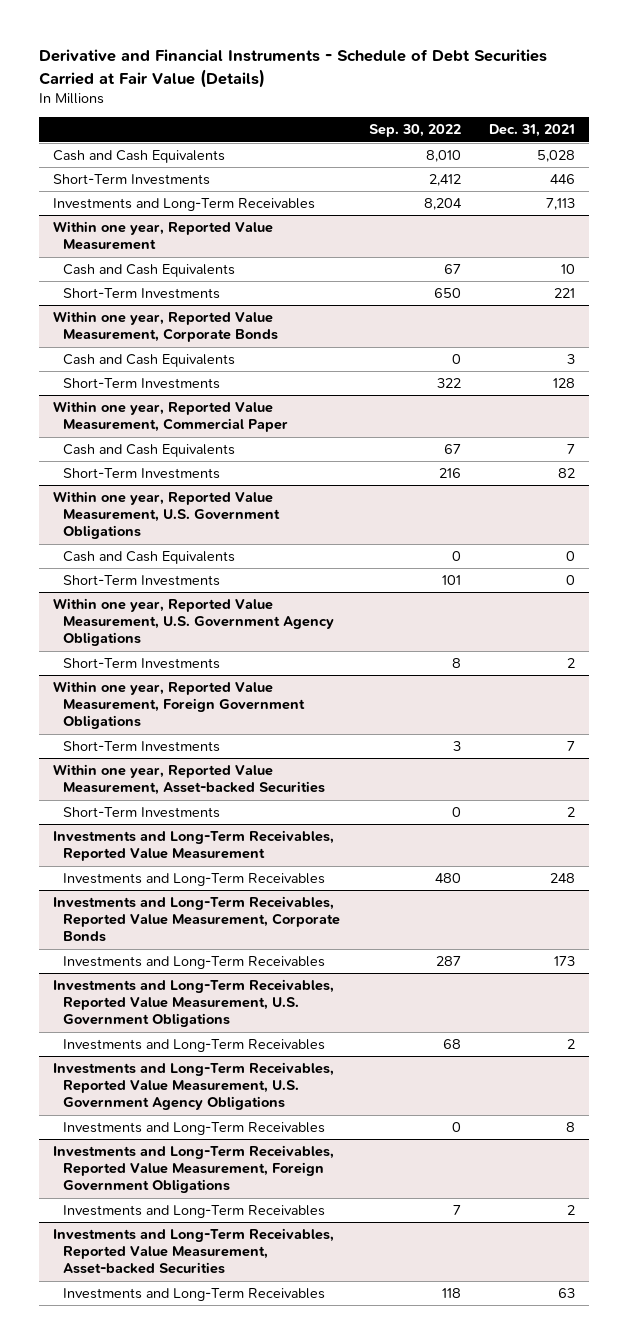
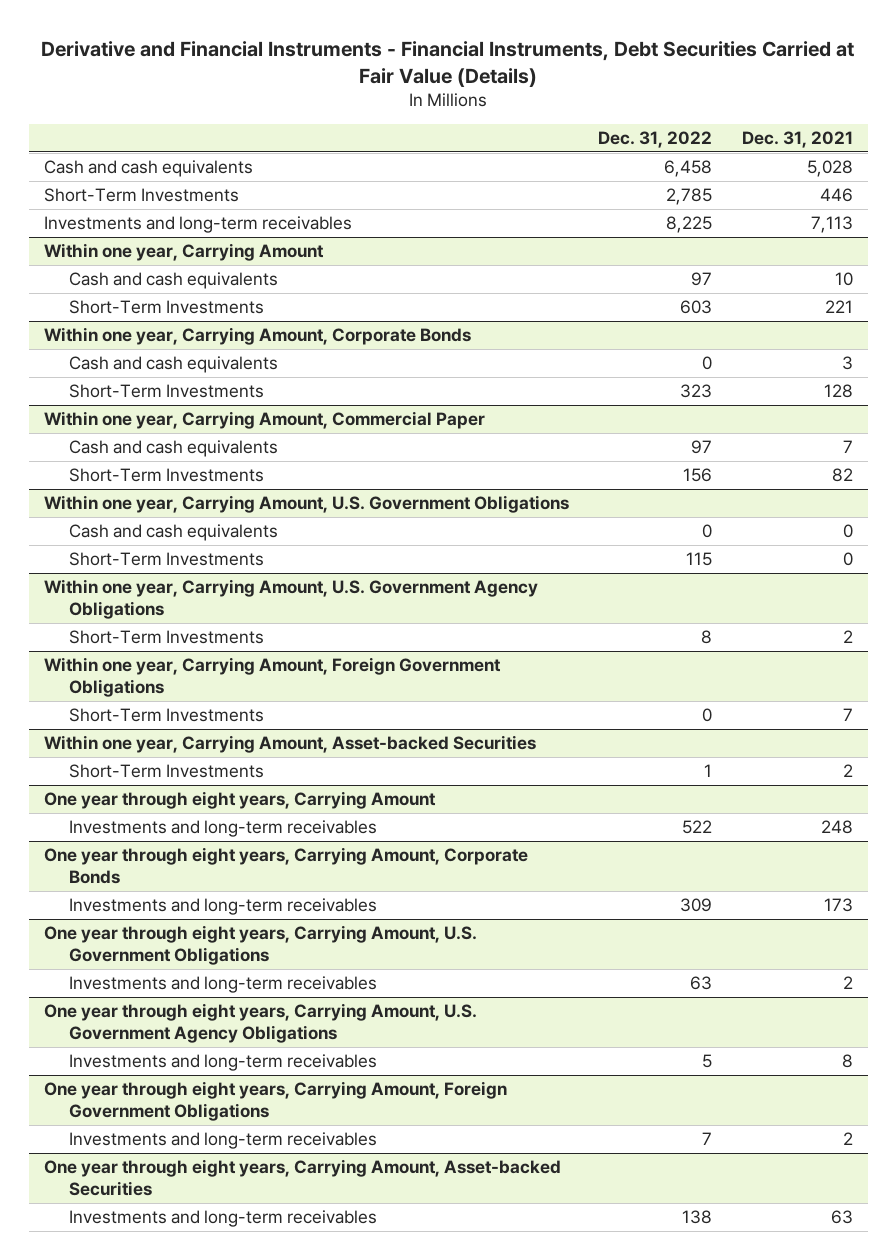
- Derivative and Financial Instruments - Schedule of Debt Securities Carried at Fair Value (Details)
+ Derivative and Financial Instruments - Financial Instruments, Debt Securities Carried at Fair Value (Details)
- | Sep. 30, 2022 | Dec. 31, 2021
+ | Dec. 31, 2022 | Dec. 31, 2021
- Cash and Cash Equivalents | 8,010 | 5,028
+ Cash and cash equivalents | 6,458 | 5,028
- Investments and Long-Term Receivables | 8,204 | 7,113
- Within one year, Reported Value Measurement
- Cash and Cash Equivalents | 67 | 10
+ Investments and long-term receivables | 8,225 | 7,113
+ Within one year, Carrying Amount
+ Cash and cash equivalents | 97 | 10
- Within one year, Reported Value Measurement, Corporate Bonds
- Cash and Cash Equivalents | 0 | 3
+ Within one year, Carrying Amount, Corporate Bonds
+ Cash and cash equivalents | 0 | 3
- Within one year, Reported Value Measurement, Commercial Paper
- Cash and Cash Equivalents | 67 | 7
+ Within one year, Carrying Amount, Commercial Paper
+ Cash and cash equivalents | 97 | 7
- Within one year, Reported Value Measurement, U.S. Government Obligations
- Cash and Cash Equivalents | 0 | 0
+ Within one year, Carrying Amount, U.S. Government Obligations
+ Cash and cash equivalents | 0 | 0
- Within one year, Reported Value Measurement, U.S. Government Agency Obligations
+ Within one year, Carrying Amount, U.S. Government Agency Obligations
- Within one year, Reported Value Measurement, Foreign Government Obligations
+ Within one year, Carrying Amount, Foreign Government Obligations
- Within one year, Reported Value Measurement, Asset-backed Securities
+ Within one year, Carrying Amount, Asset-backed Securities
- Investments and Long-Term Receivables, Reported Value Measurement
- Investments and Long-Term Receivables | 480 | 248
- Investments and Long-Term Receivables, Reported Value Measurement, Corporate Bonds
- Investments and Long-Term Receivables | 287 | 173
- Investments and Long-Term Receivables, Reported Value Measurement, U.S. Government Obligations
- Investments and Long-Term Receivables | 68 | 2
- Investments and Long-Term Receivables, Reported Value Measurement, U.S. Government Agency Obligations
- Investments and Long-Term Receivables | 0 | 8
- Investments and Long-Term Receivables, Reported Value Measurement, Foreign Government Obligations
- Investments and Long-Term Receivables | 7 | 2
- Investments and Long-Term Receivables, Reported Value Measurement, Asset-backed Securities
- Investments and Long-Term Receivables | 118 | 63
+ One year through eight years, Carrying Amount
+ Investments and long-term receivables | 522 | 248
+ One year through eight years, Carrying Amount, Corporate Bonds
+ Investments and long-term receivables | 309 | 173
+ One year through eight years, Carrying Amount, U.S. Government Obligations
+ Investments and long-term receivables | 63 | 2
+ One year through eight years, Carrying Amount, U.S. Government Agency Obligations
+ Investments and long-term receivables | 5 | 8
+ One year through eight years, Carrying Amount, Foreign Government Obligations
+ Investments and long-term receivables | 7 | 2
+ One year through eight years, Carrying Amount, Asset-backed Securities
+ Investments and long-term receivables | 138 | 63

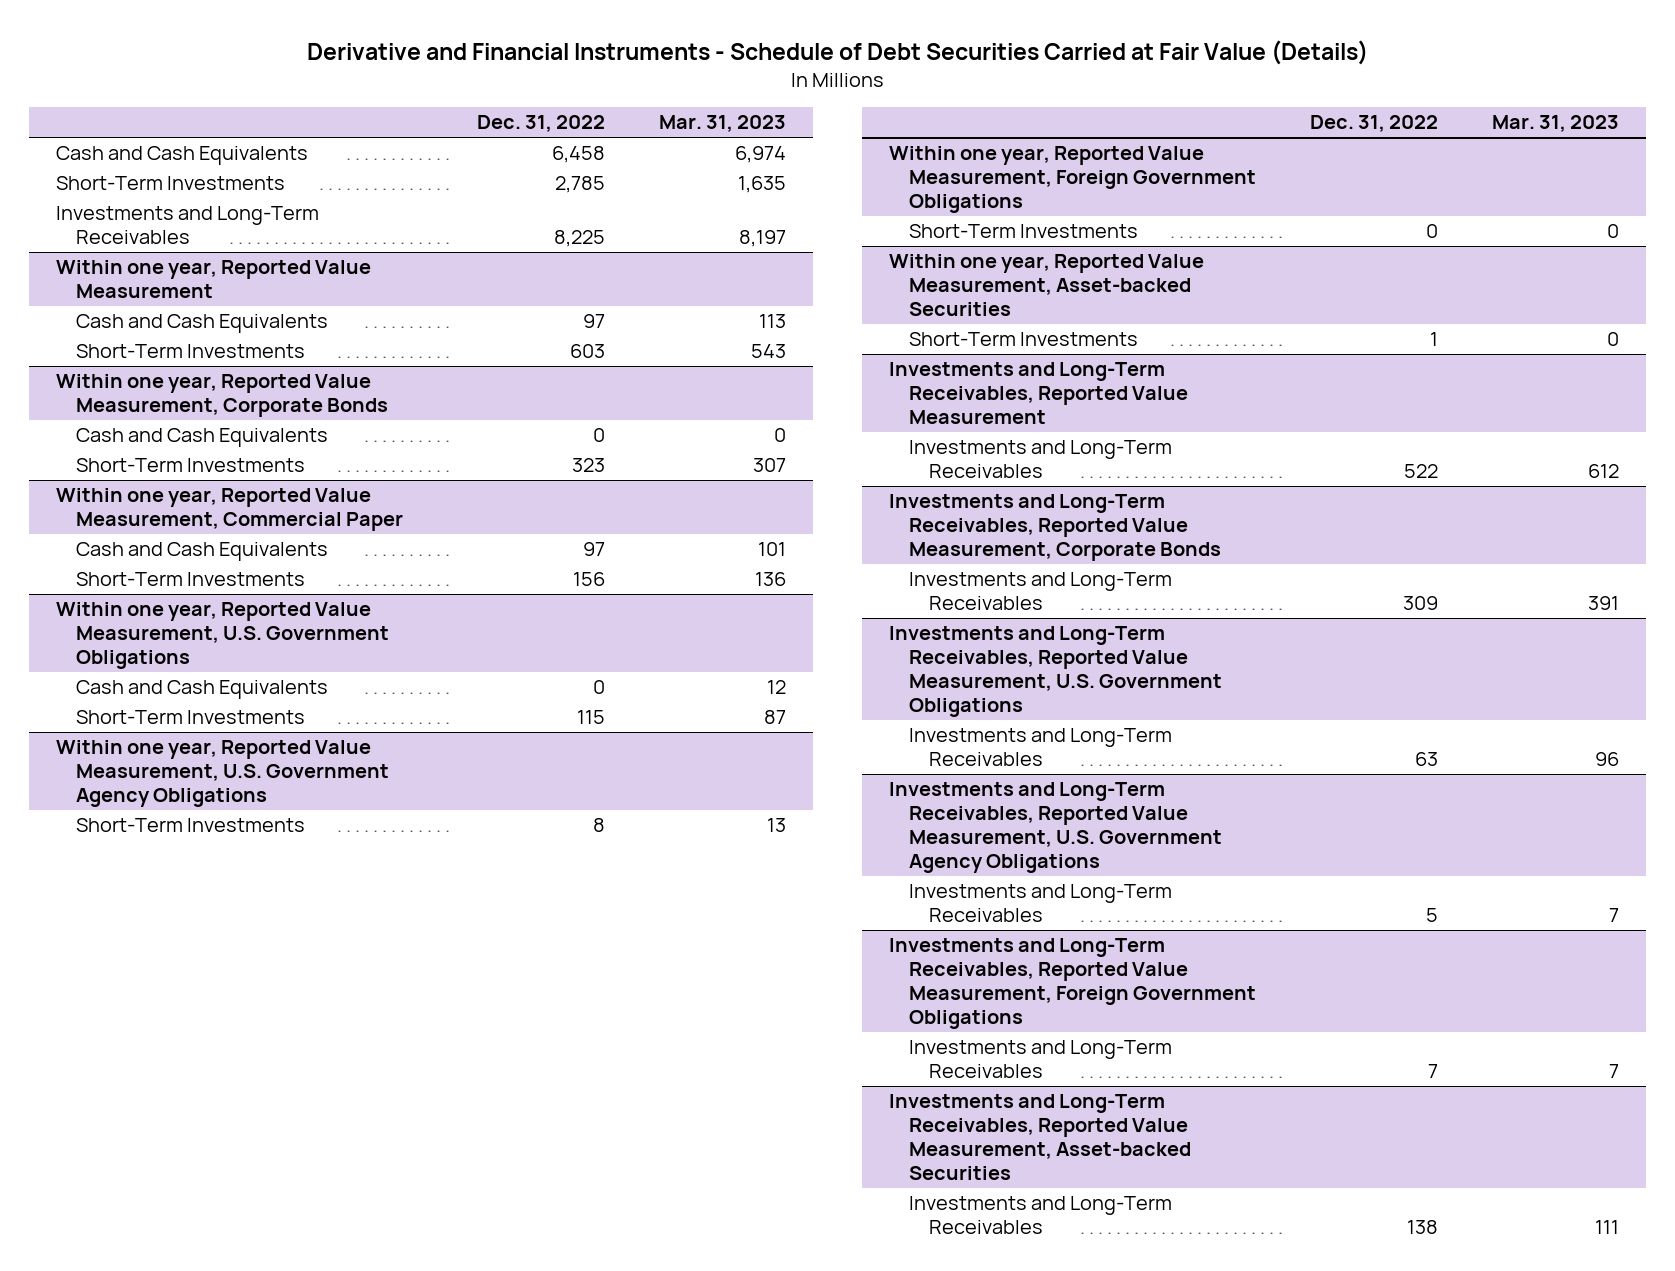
- Derivative and Financial Instruments - Financial Instruments, Debt Securities Carried at Fair Value (Details)
+ Derivative and Financial Instruments - Schedule of Debt Securities Carried at Fair Value (Details)
- | Dec. 31, 2022 | Dec. 31, 2021
+ | Dec. 31, 2022 | Mar. 31, 2023
- Cash and cash equivalents | 6,458 | 5,028
+ Cash and Cash Equivalents | 6,458 | 6,974
- Investments and long-term receivables | 8,225 | 7,113
- Within one year, Carrying Amount
- Cash and cash equivalents | 97 | 10
+ Investments and Long-Term Receivables | 8,225 | 8,197
+ Within one year, Reported Value Measurement
+ Cash and Cash Equivalents | 97 | 113
- Within one year, Carrying Amount, Corporate Bonds
- Cash and cash equivalents | 0 | 3
+ Within one year, Reported Value Measurement, Corporate Bonds
+ Cash and Cash Equivalents | 0 | 0
- Within one year, Carrying Amount, Commercial Paper
- Cash and cash equivalents | 97 | 7
+ Within one year, Reported Value Measurement, Commercial Paper
+ Cash and Cash Equivalents | 97 | 101
- Within one year, Carrying Amount, U.S. Government Obligations
- Cash and cash equivalents | 0 | 0
+ Within one year, Reported Value Measurement, U.S. Government Obligations
+ Cash and Cash Equivalents | 0 | 12
- Within one year, Carrying Amount, U.S. Government Agency Obligations
+ Within one year, Reported Value Measurement, U.S. Government Agency Obligations
- Within one year, Carrying Amount, Foreign Government Obligations
+ Within one year, Reported Value Measurement, Foreign Government Obligations
- Within one year, Carrying Amount, Asset-backed Securities
+ Within one year, Reported Value Measurement, Asset-backed Securities
- One year through eight years, Carrying Amount
- Investments and long-term receivables | 522 | 248
- One year through eight years, Carrying Amount, Corporate Bonds
- Investments and long-term receivables | 309 | 173
- One year through eight years, Carrying Amount, U.S. Government Obligations
- Investments and long-term receivables | 63 | 2
- One year through eight years, Carrying Amount, U.S. Government Agency Obligations
- Investments and long-term receivables | 5 | 8
- One year through eight years, Carrying Amount, Foreign Government Obligations
- Investments and long-term receivables | 7 | 2
- One year through eight years, Carrying Amount, Asset-backed Securities
- Investments and long-term receivables | 138 | 63
+ Investments and Long-Term Receivables, Reported Value Measurement
+ Investments and Long-Term Receivables | 522 | 612
+ Investments and Long-Term Receivables, Reported Value Measurement, Corporate Bonds
+ Investments and Long-Term Receivables | 309 | 391
+ Investments and Long-Term Receivables, Reported Value Measurement, U.S. Government Obligations
+ Investments and Long-Term Receivables | 63 | 96
+ Investments and Long-Term Receivables, Reported Value Measurement, U.S. Government Agency Obligations
+ Investments and Long-Term Receivables | 5 | 7
+ Investments and Long-Term Receivables, Reported Value Measurement, Foreign Government Obligations
+ Investments and Long-Term Receivables | 7 | 7
+ Investments and Long-Term Receivables, Reported Value Measurement, Asset-backed Securities
+ Investments and Long-Term Receivables | 138 | 111

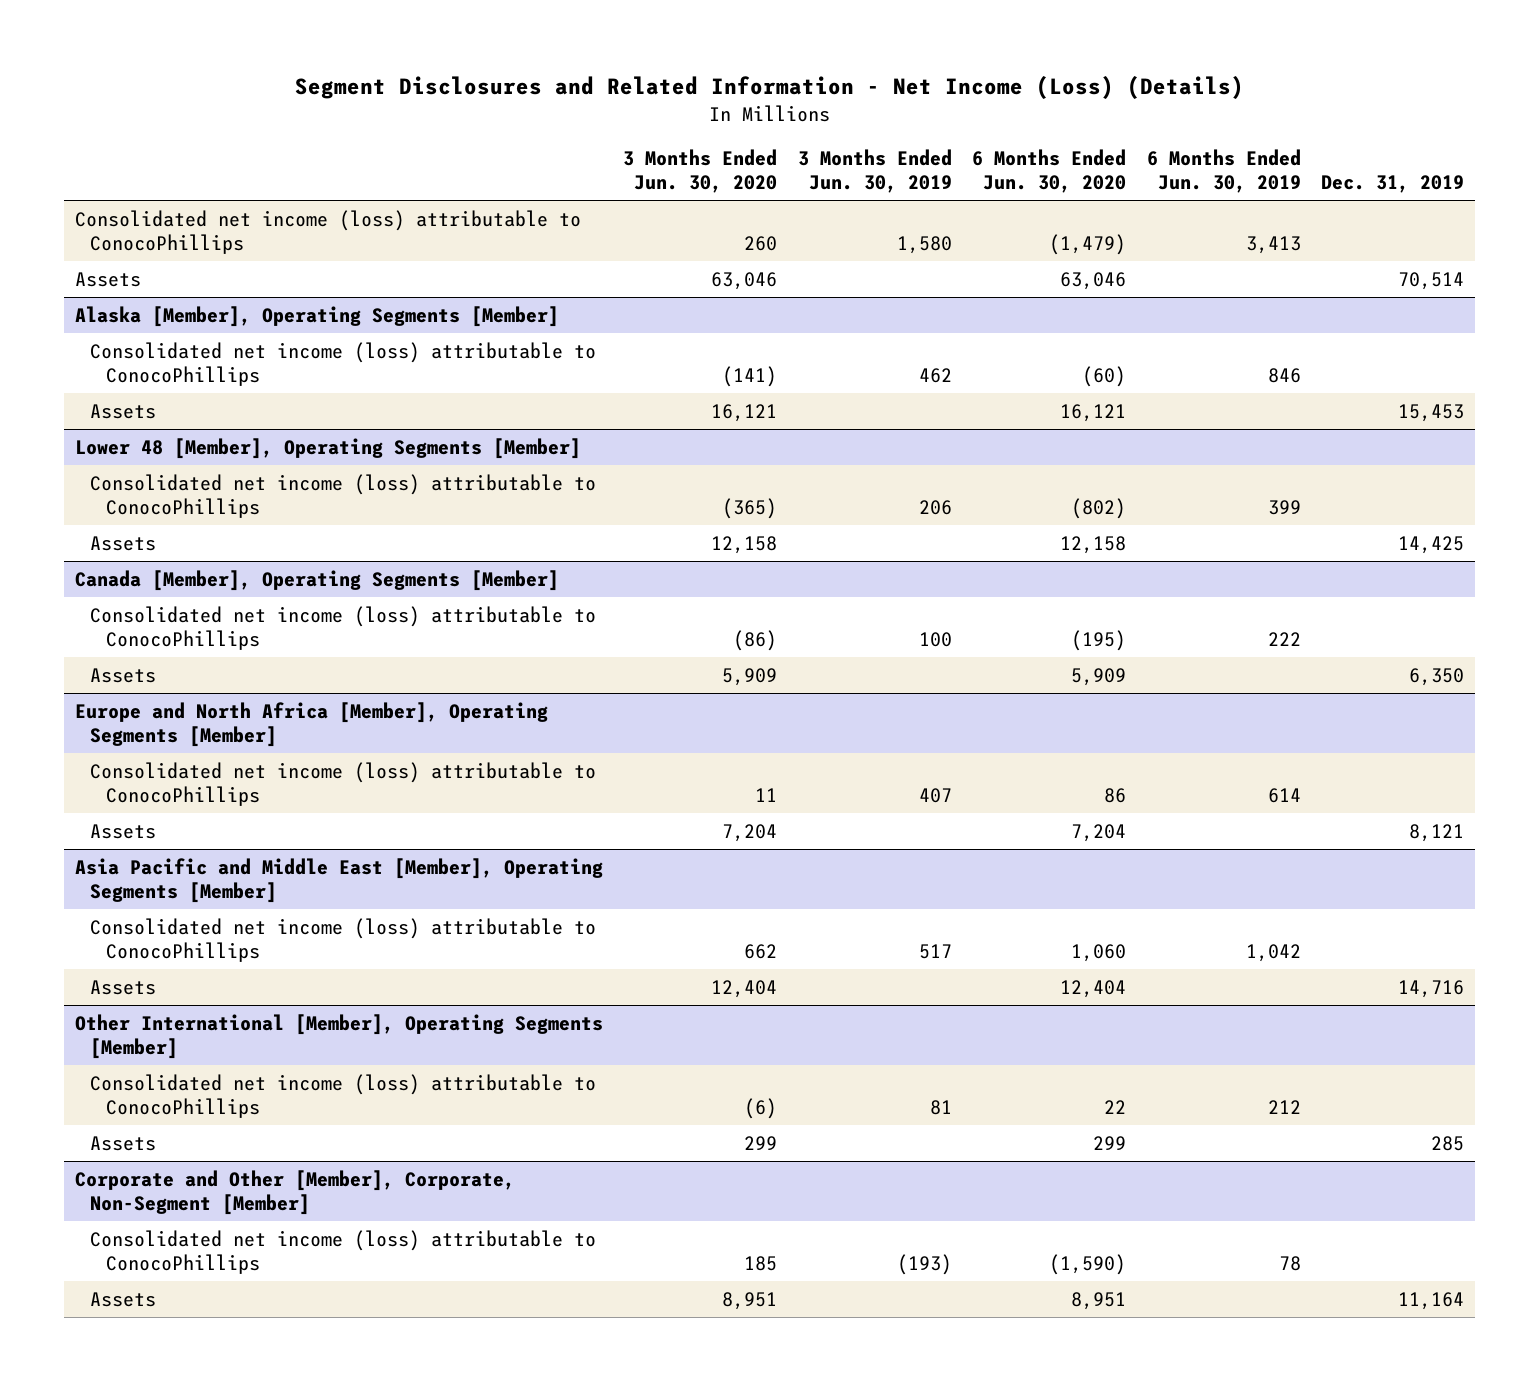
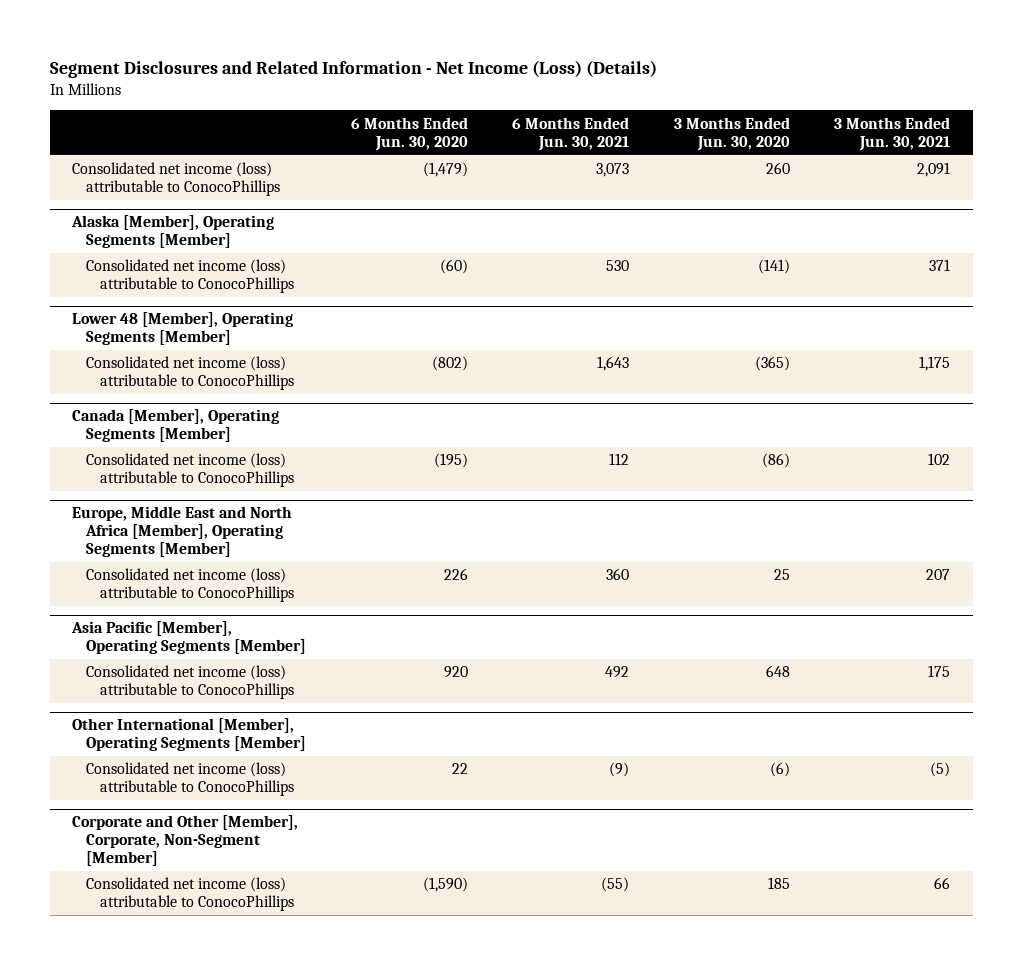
- | 3 Months Ended Jun. 30, 2020 | 3 Months Ended Jun. 30, 2019 | 6 Months Ended Jun. 30, 2020 | 6 Months Ended Jun. 30, 2019 | Dec. 31, 2019
+ | 6 Months Ended Jun. 30, 2020 | 6 Months Ended Jun. 30, 2021 | 3 Months Ended Jun. 30, 2020 | 3 Months Ended Jun. 30, 2021
- Assets | 63,046 | | 63,046 | | 70,514
@ Alaska [Member], Operating Segments [Member]
- Assets | 16,121 | | 16,121 | | 15,453
@ Lower 48 [Member], Operating Segments [Member]
- Assets | 12,158 | | 12,158 | | 14,425
@ Canada [Member], Operating Segments [Member]
- Assets | 5,909 | | 5,909 | | 6,350
- Europe and North Africa [Member], Operating Segments [Member]
- Consolidated net income (loss) attributable to ConocoPhillips | 11 | 407 | 86 | 614 |
- Assets | 7,204 | | 7,204 | | 8,121
- Asia Pacific and Middle East [Member], Operating Segments [Member]
- Consolidated net income (loss) attributable to ConocoPhillips | 662 | 517 | 1,060 | 1,042 |
- Assets | 12,404 | | 12,404 | | 14,716
+ Europe, Middle East and North Africa [Member], Operating Segments [Member]
+ Consolidated net income (loss) attributable to ConocoPhillips | 226 | 360 | 25 | 207
+ Asia Pacific [Member], Operating Segments [Member]
+ Consolidated net income (loss) attributable to ConocoPhillips | 920 | 492 | 648 | 175
@ Other International [Member], Operating Segments [Member]
- Assets | 299 | | 299 | | 285
@ Corporate and Other [Member], Corporate, Non-Segment [Member]
- Assets | 8,951 | | 8,951 | | 11,164

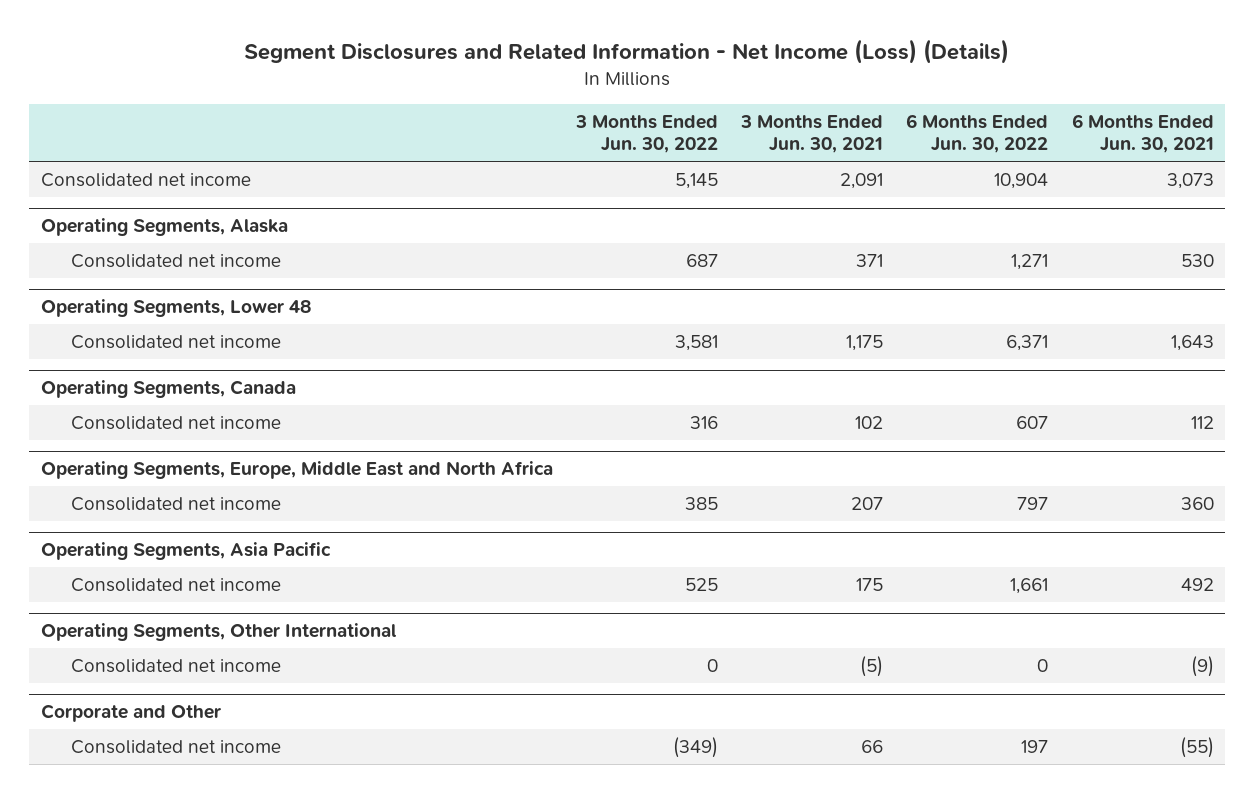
- | 6 Months Ended Jun. 30, 2020 | 6 Months Ended Jun. 30, 2021 | 3 Months Ended Jun. 30, 2020 | 3 Months Ended Jun. 30, 2021
+ | 3 Months Ended Jun. 30, 2022 | 3 Months Ended Jun. 30, 2021 | 6 Months Ended Jun. 30, 2022 | 6 Months Ended Jun. 30, 2021
- Consolidated net income (loss) attributable to ConocoPhillips | (1,479) | 3,073 | 260 | 2,091
- Alaska [Member], Operating Segments [Member]
- Consolidated net income (loss) attributable to ConocoPhillips | (60) | 530 | (141) | 371
- Lower 48 [Member], Operating Segments [Member]
- Consolidated net income (loss) attributable to ConocoPhillips | (802) | 1,643 | (365) | 1,175
- Canada [Member], Operating Segments [Member]
- Consolidated net income (loss) attributable to ConocoPhillips | (195) | 112 | (86) | 102
- Europe, Middle East and North Africa [Member], Operating Segments [Member]
- Consolidated net income (loss) attributable to ConocoPhillips | 226 | 360 | 25 | 207
- Asia Pacific [Member], Operating Segments [Member]
- Consolidated net income (loss) attributable to ConocoPhillips | 920 | 492 | 648 | 175
- Other International [Member], Operating Segments [Member]
- Consolidated net income (loss) attributable to ConocoPhillips | 22 | (9) | (6) | (5)
- Corporate and Other [Member], Corporate, Non-Segment [Member]
- Consolidated net income (loss) attributable to ConocoPhillips | (1,590) | (55) | 185 | 66
+ Consolidated net income | 5,145 | 2,091 | 10,904 | 3,073
+ Operating Segments, Alaska
+ Consolidated net income | 687 | 371 | 1,271 | 530
+ Operating Segments, Lower 48
+ Consolidated net income | 3,581 | 1,175 | 6,371 | 1,643
+ Operating Segments, Canada
+ Consolidated net income | 316 | 102 | 607 | 112
+ Operating Segments, Europe, Middle East and North Africa
+ Consolidated net income | 385 | 207 | 797 | 360
+ Operating Segments, Asia Pacific
+ Consolidated net income | 525 | 175 | 1,661 | 492
+ Operating Segments, Other International
+ Consolidated net income | 0 | (5) | 0 | (9)
+ Corporate and Other
+ Consolidated net income | (349) | 66 | 197 | (55)

